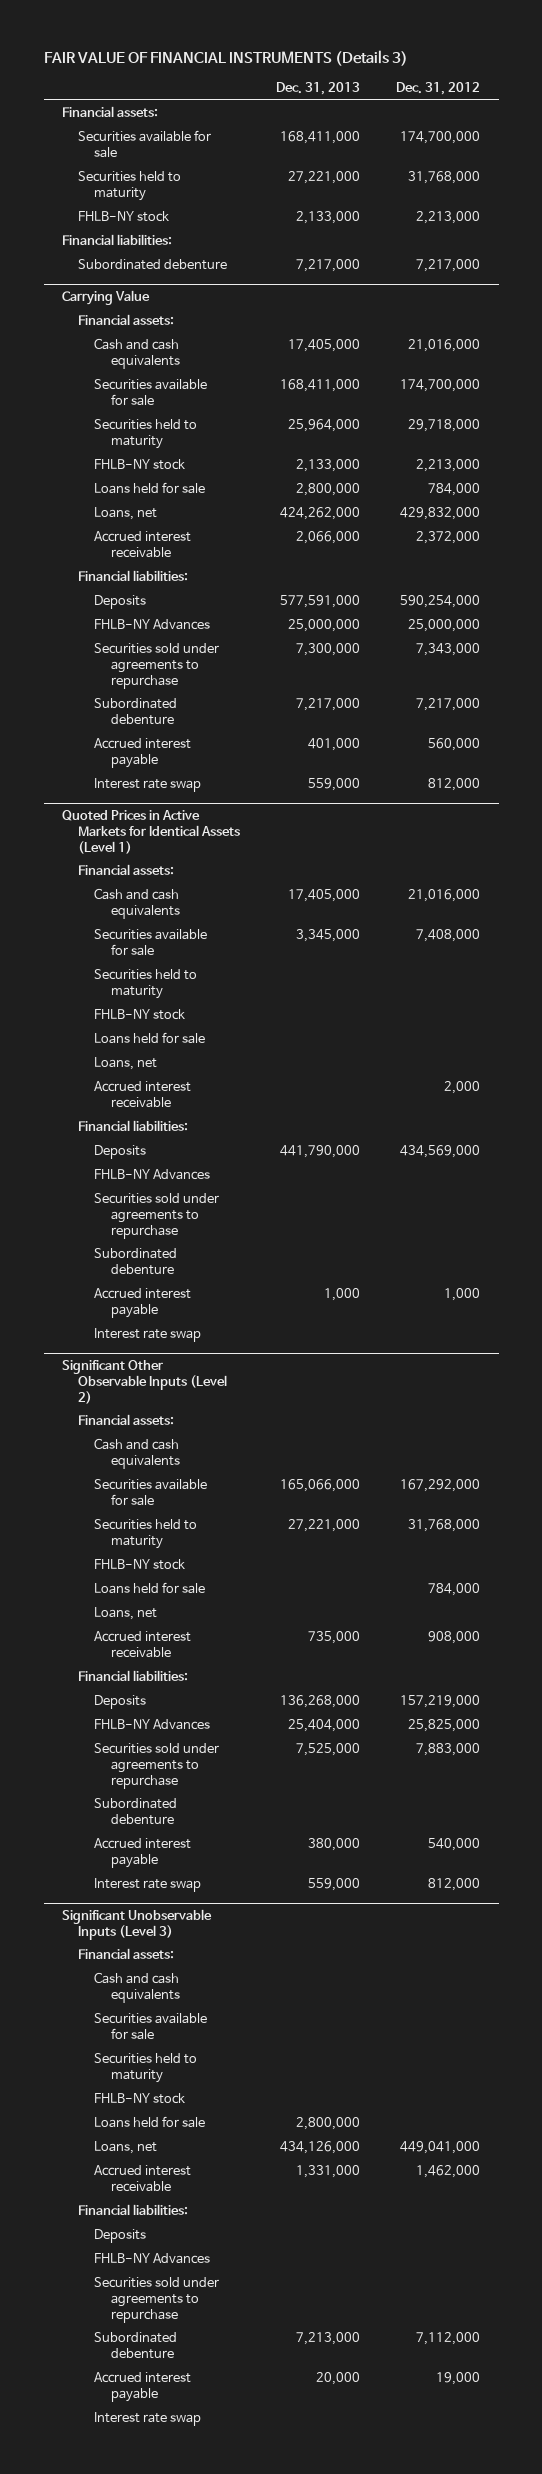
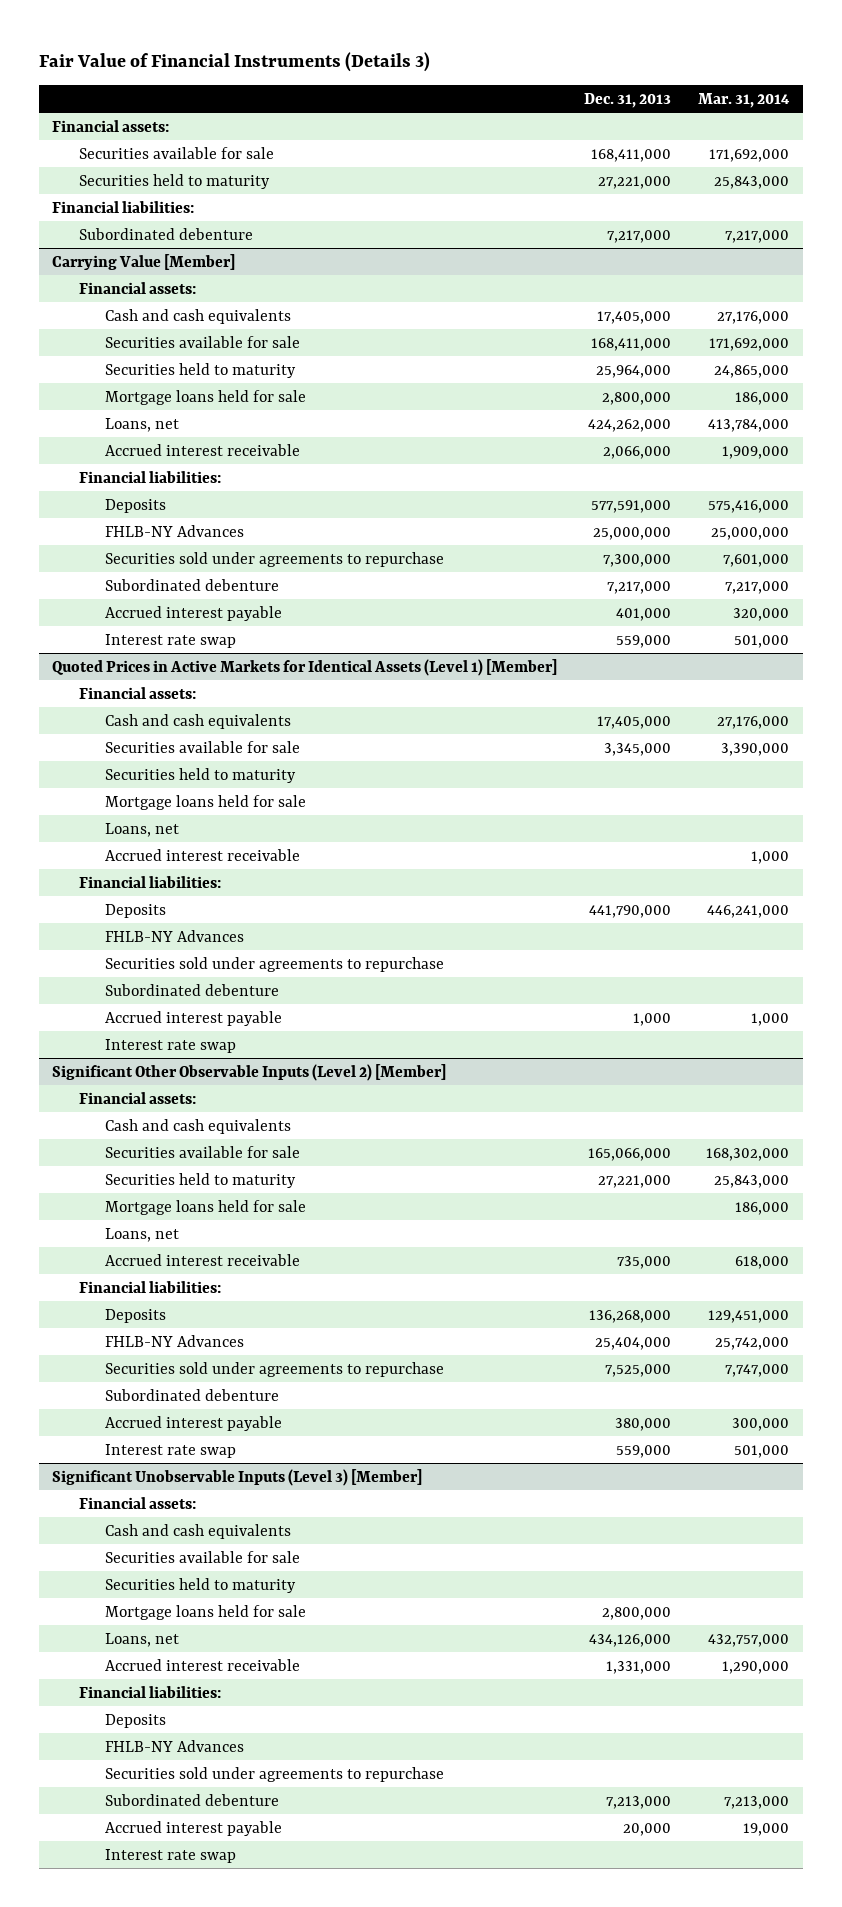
- FAIR VALUE OF FINANCIAL INSTRUMENTS (Details 3)
+ Fair Value of Financial Instruments (Details 3)
- | Dec. 31, 2013 | Dec. 31, 2012
+ | Dec. 31, 2013 | Mar. 31, 2014
- FHLB-NY stock | 2,133,000 | 2,213,000
- Carrying Value
+ Carrying Value [Member]
- FHLB-NY stock | 2,133,000 | 2,213,000
- Loans held for sale | 2,800,000 | 784,000
+ Mortgage loans held for sale | 2,800,000 | 186,000
- Quoted Prices in Active Markets for Identical Assets (Level 1)
+ Quoted Prices in Active Markets for Identical Assets (Level 1) [Member]
- FHLB-NY stock
- Loans held for sale
+ Mortgage loans held for sale
- Significant Other Observable Inputs (Level 2)
+ Significant Other Observable Inputs (Level 2) [Member]
- FHLB-NY stock
- Loans held for sale | | 784,000
+ Mortgage loans held for sale | | 186,000
- Significant Unobservable Inputs (Level 3)
+ Significant Unobservable Inputs (Level 3) [Member]
- FHLB-NY stock
- Loans held for sale | 2,800,000 |
+ Mortgage loans held for sale | 2,800,000 |

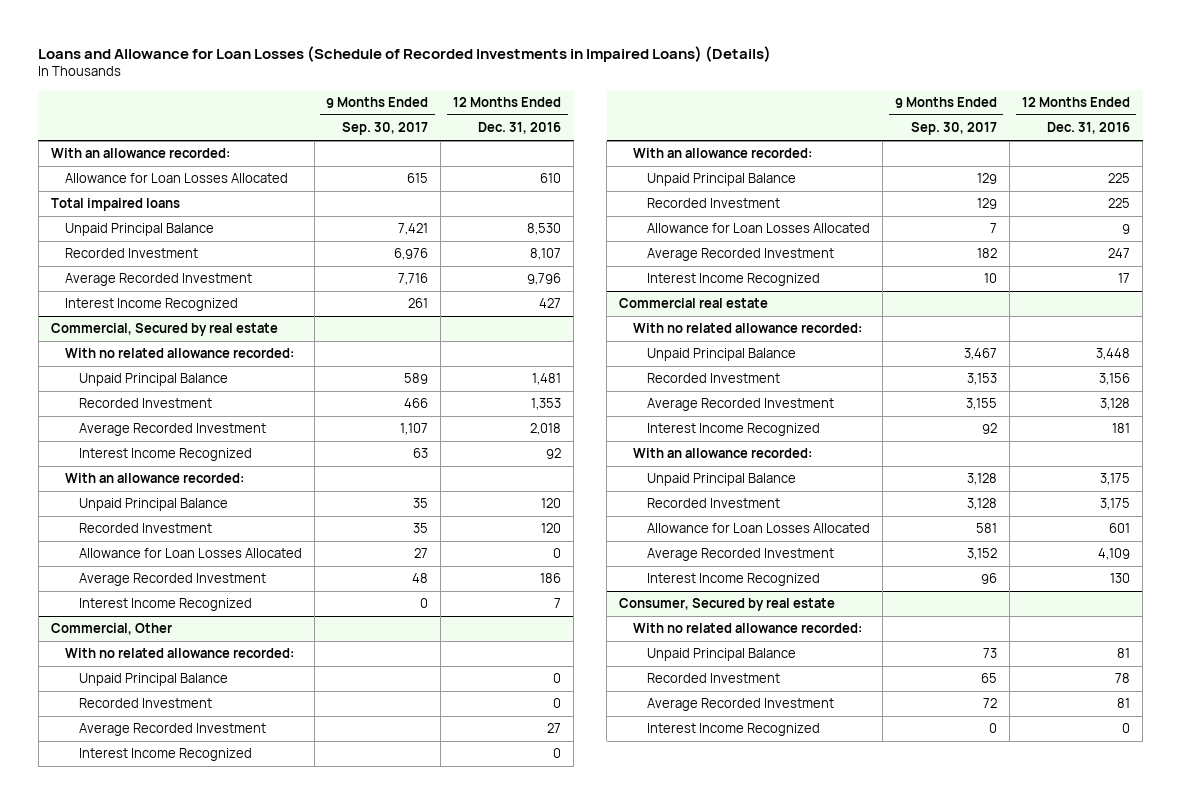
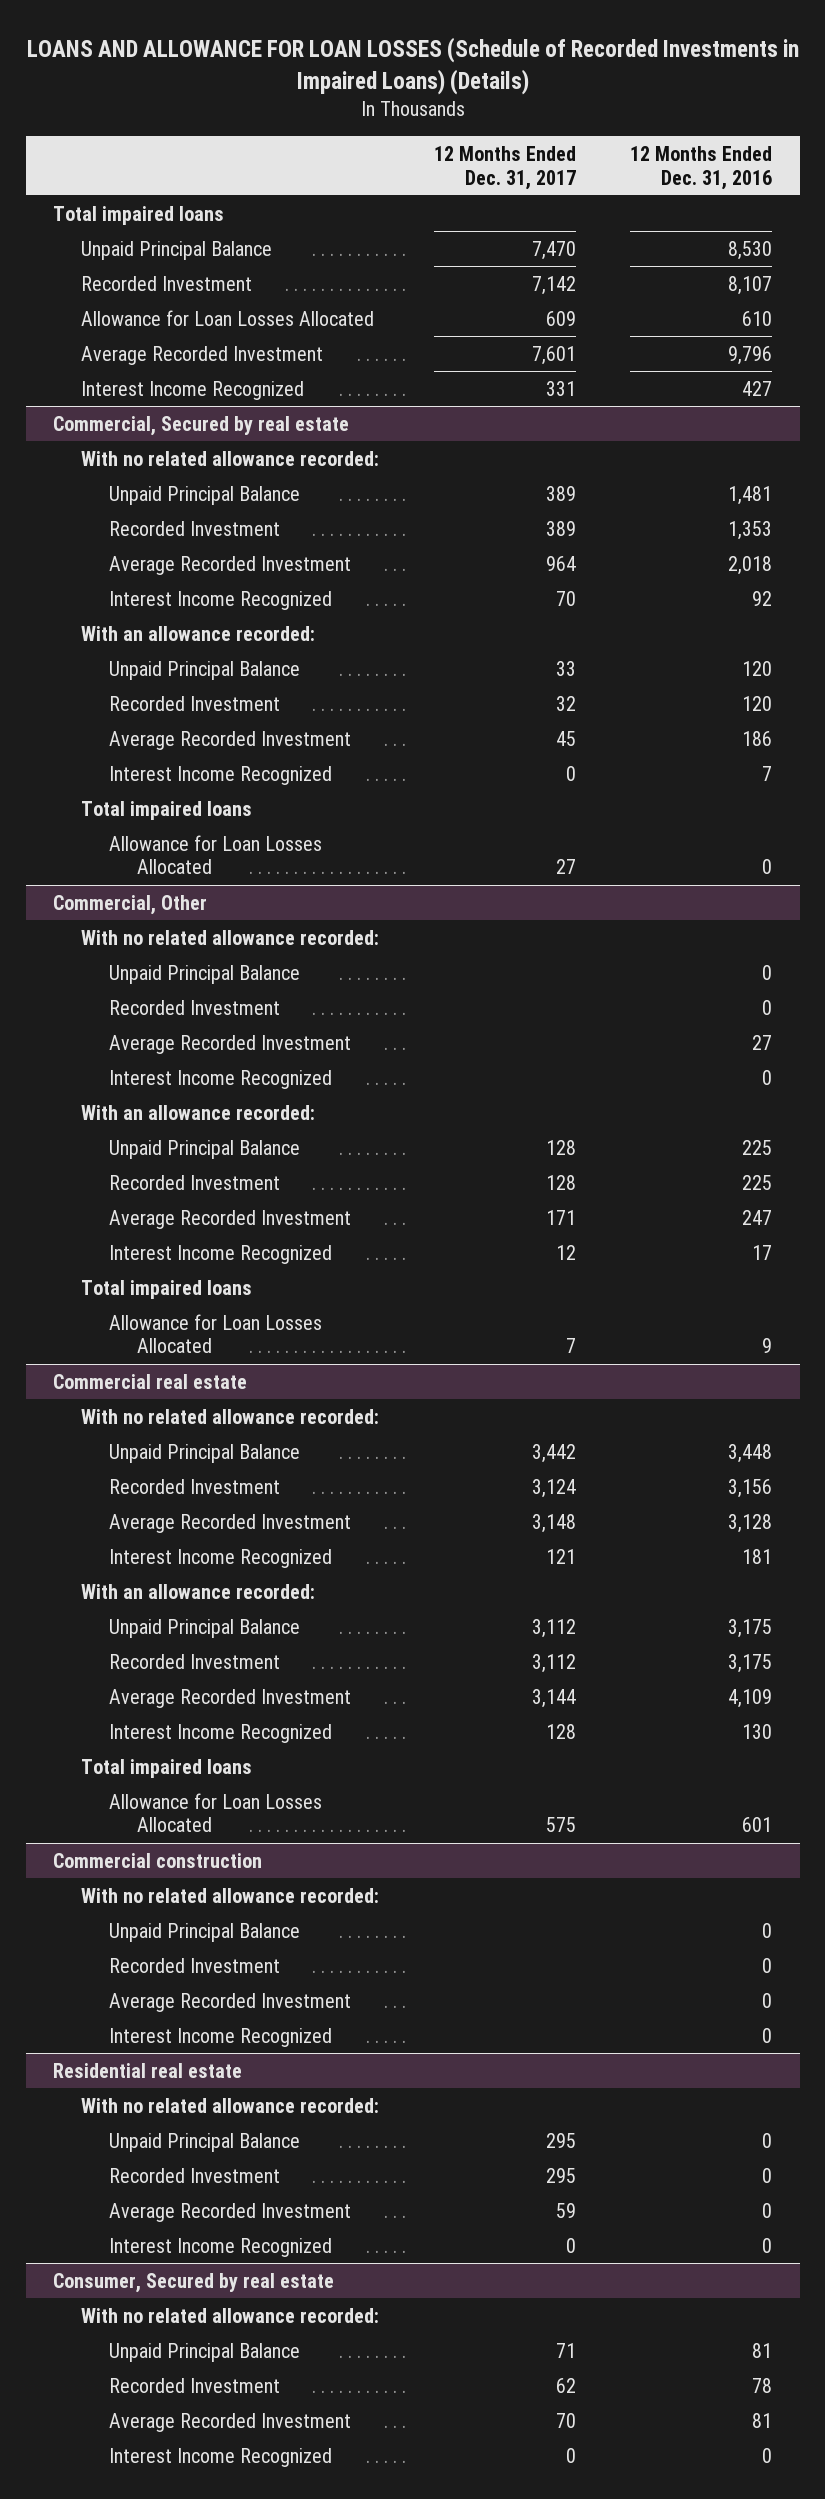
- Loans and Allowance for Loan Losses (Schedule of Recorded Investments in Impaired Loans) (Details)
+ LOANS AND ALLOWANCE FOR LOAN LOSSES (Schedule of Recorded Investments in Impaired Loans) (Details)
- | 9 Months Ended Sep. 30, 2017 | 12 Months Ended Dec. 31, 2016
+ | 12 Months Ended Dec. 31, 2017 | 12 Months Ended Dec. 31, 2016
- With an allowance recorded:
moved down: Allowance for Loan Losses Allocated | 609 | 610
@ Commercial, Secured by real estate
+ Total impaired loans
moved down: Allowance for Loan Losses Allocated | 27 | 0
@ Commercial, Other
+ Total impaired loans
moved down: Allowance for Loan Losses Allocated | 7 | 9
@ Commercial real estate
+ Total impaired loans
moved down: Allowance for Loan Losses Allocated | 575 | 601
+ Commercial construction
+ With no related allowance recorded:
+ Unpaid Principal Balance | | 0
+ Recorded Investment | | 0
+ Average Recorded Investment | | 0
+ Interest Income Recognized | | 0
+ Residential real estate
+ With no related allowance recorded:
+ Unpaid Principal Balance | 295 | 0
+ Recorded Investment | 295 | 0
+ Average Recorded Investment | 59 | 0
+ Interest Income Recognized | 0 | 0

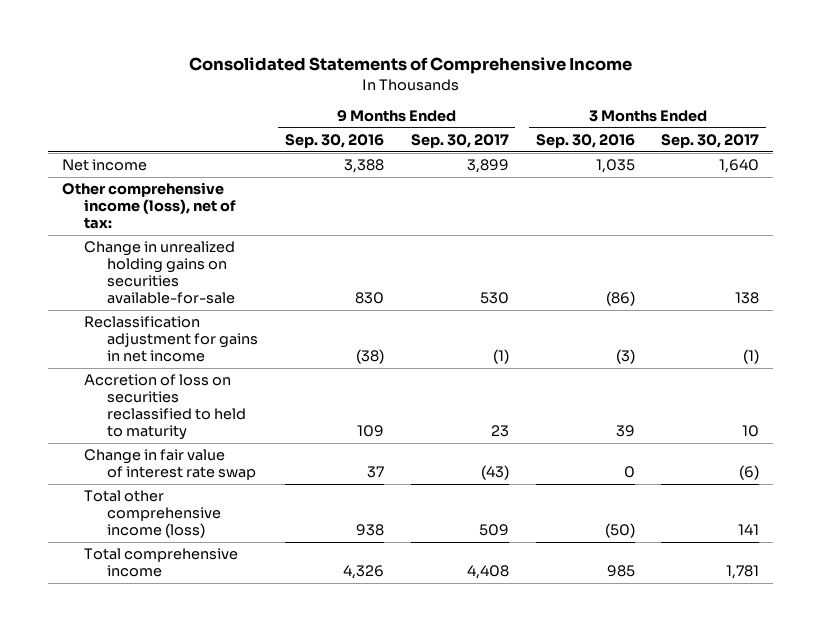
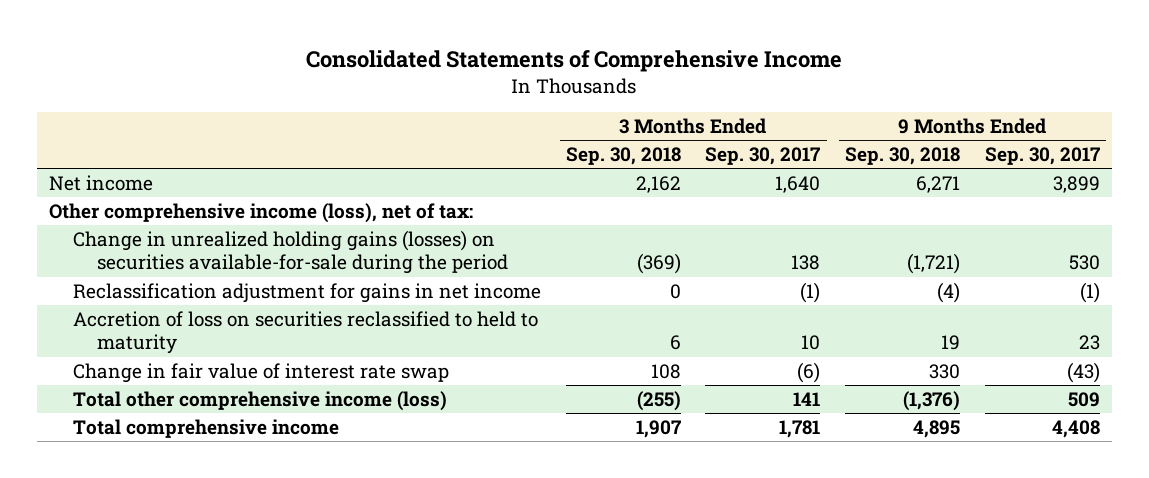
- | 9 Months Ended Sep. 30, 2016 | 9 Months Ended Sep. 30, 2017 | 3 Months Ended Sep. 30, 2016 | 3 Months Ended Sep. 30, 2017
+ | 3 Months Ended Sep. 30, 2018 | 3 Months Ended Sep. 30, 2017 | 9 Months Ended Sep. 30, 2018 | 9 Months Ended Sep. 30, 2017
- Change in unrealized holding gains on securities available-for-sale | 830 | 530 | (86) | 138
+ Change in unrealized holding gains (losses) on securities available-for-sale during the period | (369) | 138 | (1,721) | 530

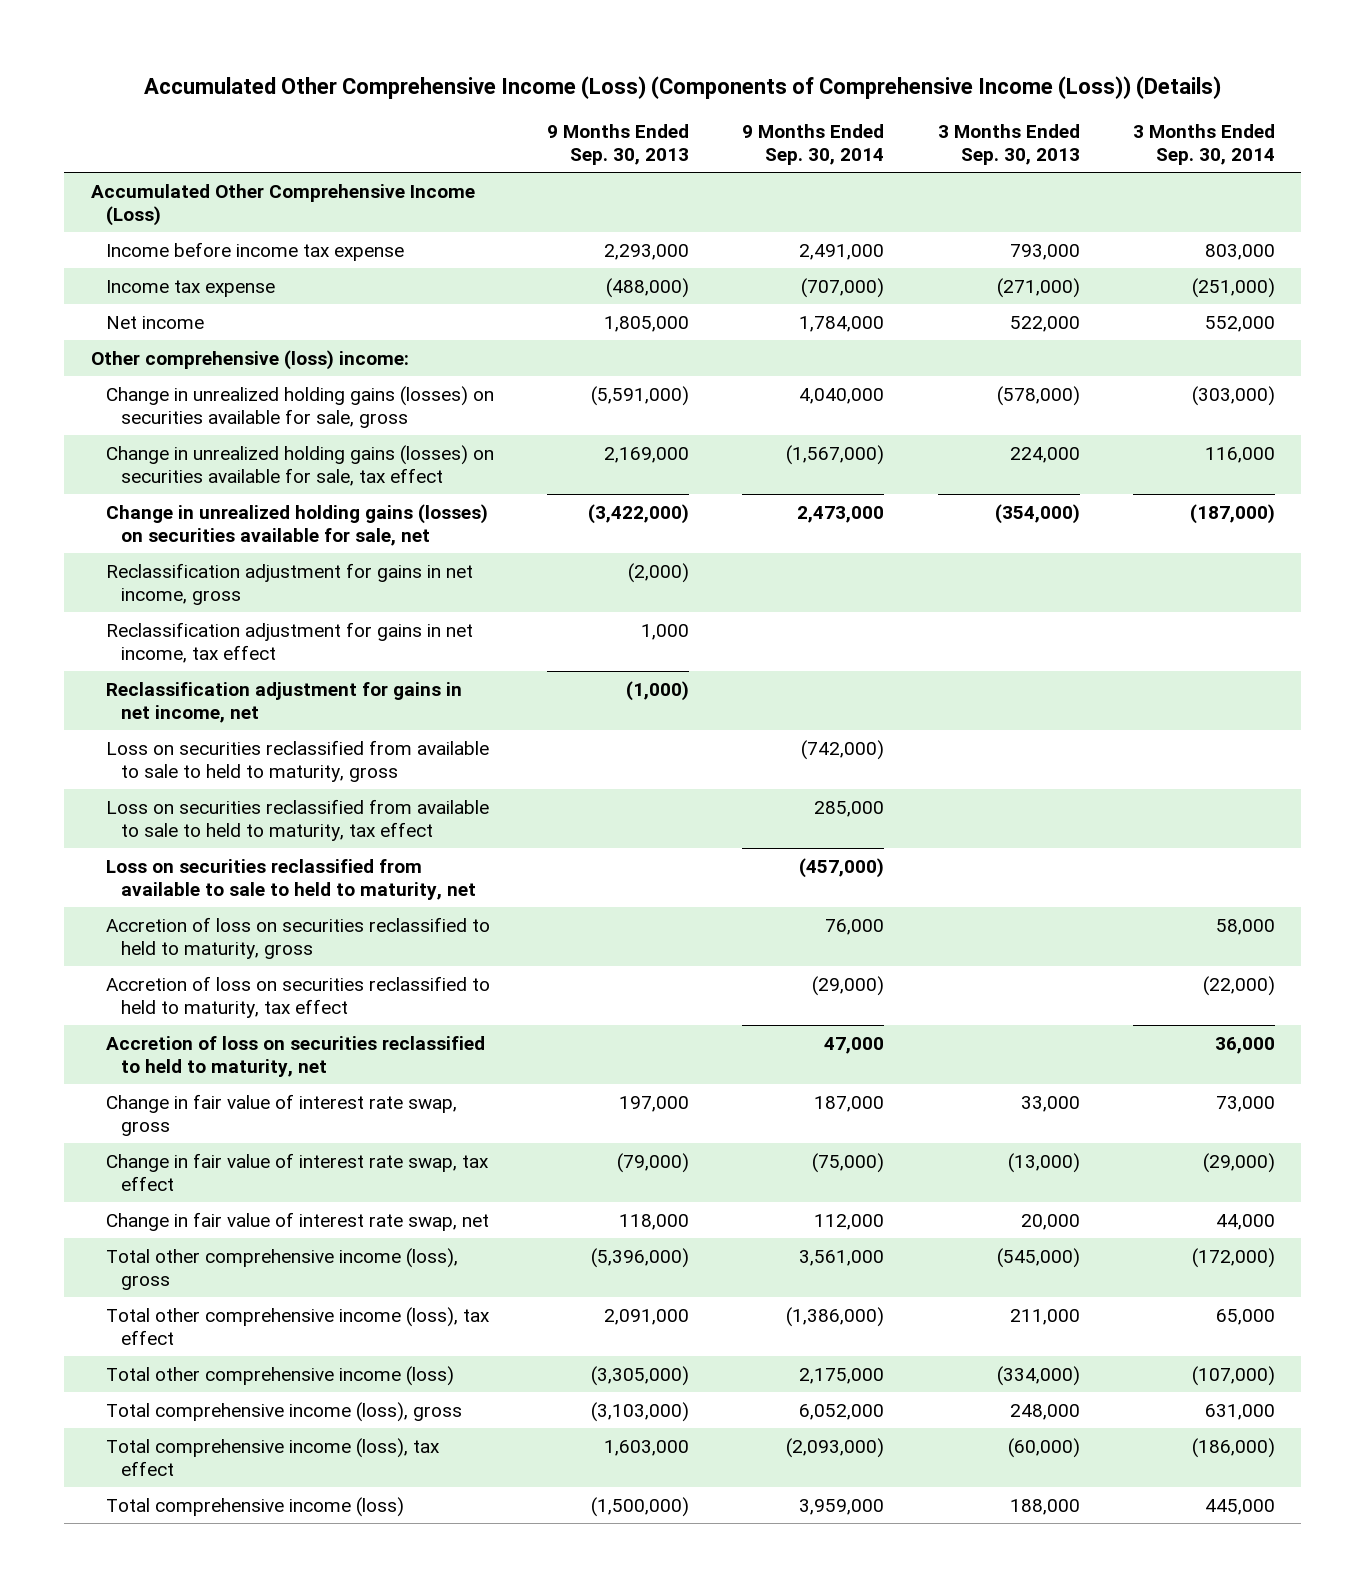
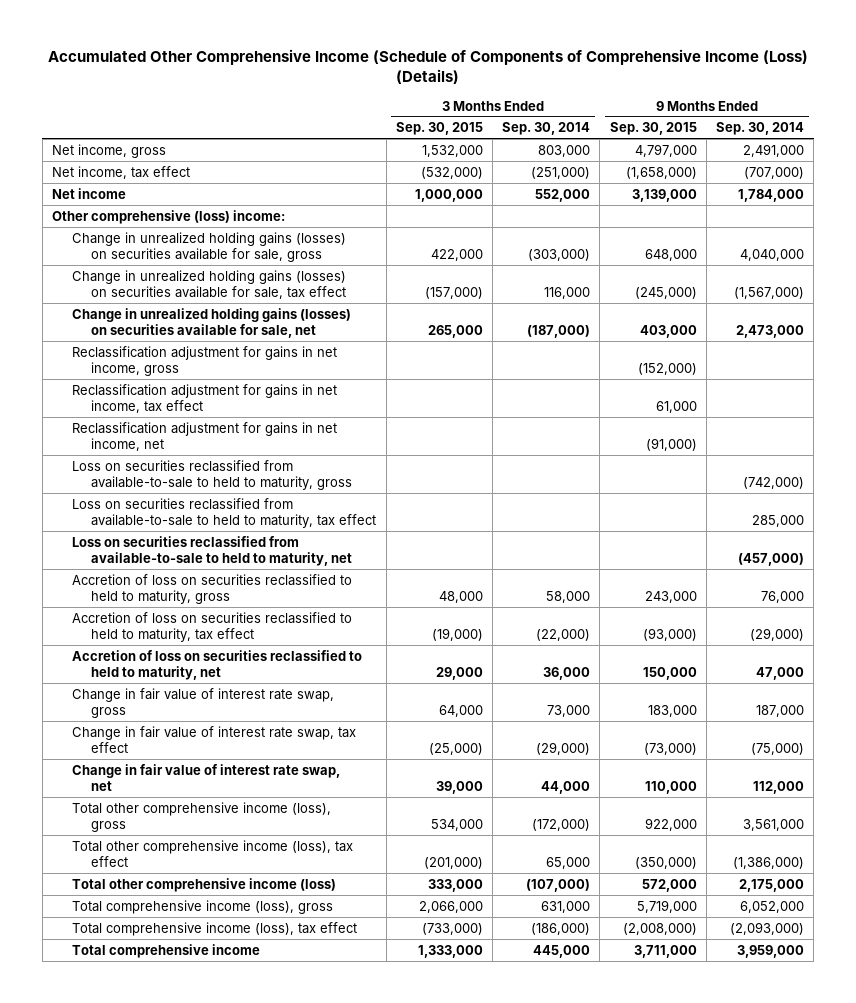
- Accumulated Other Comprehensive Income (Loss) (Components of Comprehensive Income (Loss)) (Details)
+ Accumulated Other Comprehensive Income (Schedule of Components of Comprehensive Income (Loss) (Details)
- | 9 Months Ended Sep. 30, 2013 | 9 Months Ended Sep. 30, 2014 | 3 Months Ended Sep. 30, 2013 | 3 Months Ended Sep. 30, 2014
+ | 3 Months Ended Sep. 30, 2015 | 3 Months Ended Sep. 30, 2014 | 9 Months Ended Sep. 30, 2015 | 9 Months Ended Sep. 30, 2014
- Accumulated Other Comprehensive Income (Loss)
- Income before income tax expense | 2,293,000 | 2,491,000 | 793,000 | 803,000
- Income tax expense | (488,000) | (707,000) | (271,000) | (251,000)
+ Net income, gross | 1,532,000 | 803,000 | 4,797,000 | 2,491,000
+ Net income, tax effect | (532,000) | (251,000) | (1,658,000) | (707,000)
- Loss on securities reclassified from available to sale to held to maturity, gross | | (742,000) | |
- Loss on securities reclassified from available to sale to held to maturity, tax effect | | 285,000 | |
- Loss on securities reclassified from available to sale to held to maturity, net | | (457,000) | |
+ Loss on securities reclassified from available-to-sale to held to maturity, gross | | | | (742,000)
+ Loss on securities reclassified from available-to-sale to held to maturity, tax effect | | | | 285,000
+ Loss on securities reclassified from available-to-sale to held to maturity, net | | | | (457,000)
- Total comprehensive income (loss) | (1,500,000) | 3,959,000 | 188,000 | 445,000
+ Total comprehensive income | 1,333,000 | 445,000 | 3,711,000 | 3,959,000

